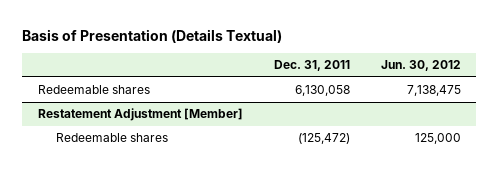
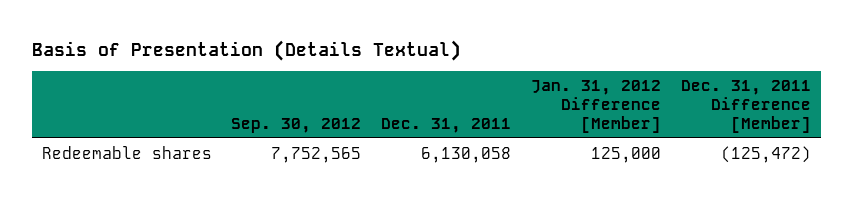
- | Dec. 31, 2011 | Jun. 30, 2012
+ | Sep. 30, 2012 | Dec. 31, 2011 | Jan. 31, 2012 Difference [Member] | Dec. 31, 2011 Difference [Member]
- Restatement Adjustment [Member]
- Redeemable shares | (125,472) | 125,000

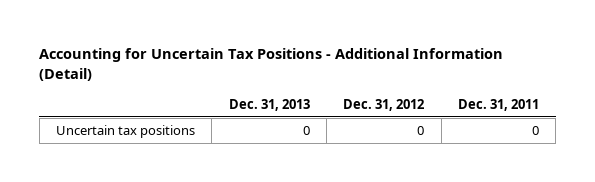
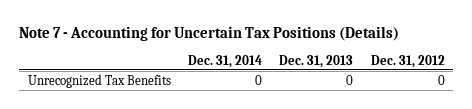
- Accounting for Uncertain Tax Positions - Additional Information (Detail)
+ Note 7 - Accounting for Uncertain Tax Positions (Details)
- | Dec. 31, 2013 | Dec. 31, 2012 | Dec. 31, 2011
+ | Dec. 31, 2014 | Dec. 31, 2013 | Dec. 31, 2012
- Uncertain tax positions | 0 | 0 | 0
+ Unrecognized Tax Benefits | 0 | 0 | 0

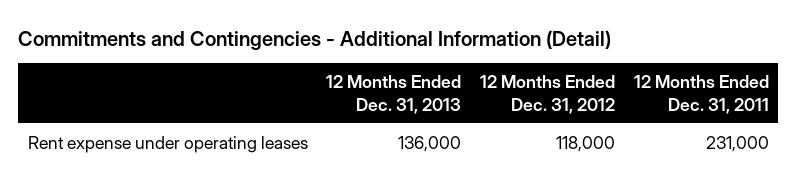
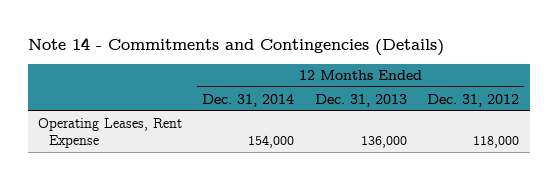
- Commitments and Contingencies - Additional Information (Detail)
+ Note 14 - Commitments and Contingencies (Details)
- | 12 Months Ended Dec. 31, 2013 | 12 Months Ended Dec. 31, 2012 | 12 Months Ended Dec. 31, 2011
+ | 12 Months Ended Dec. 31, 2014 | 12 Months Ended Dec. 31, 2013 | 12 Months Ended Dec. 31, 2012
- Rent expense under operating leases | 136,000 | 118,000 | 231,000
+ Operating Leases, Rent Expense | 154,000 | 136,000 | 118,000

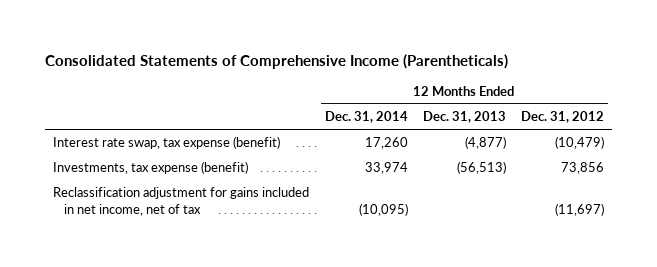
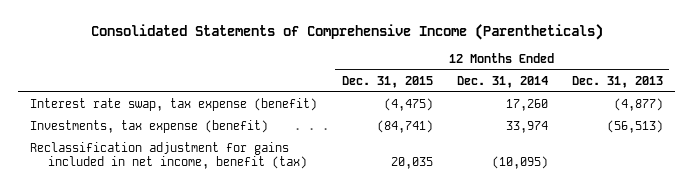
- | 12 Months Ended Dec. 31, 2014 | 12 Months Ended Dec. 31, 2013 | 12 Months Ended Dec. 31, 2012
+ | 12 Months Ended Dec. 31, 2015 | 12 Months Ended Dec. 31, 2014 | 12 Months Ended Dec. 31, 2013
- Reclassification adjustment for gains included in net income, net of tax | (10,095) | | (11,697)
+ Reclassification adjustment for gains included in net income, benefit (tax) | 20,035 | (10,095) |

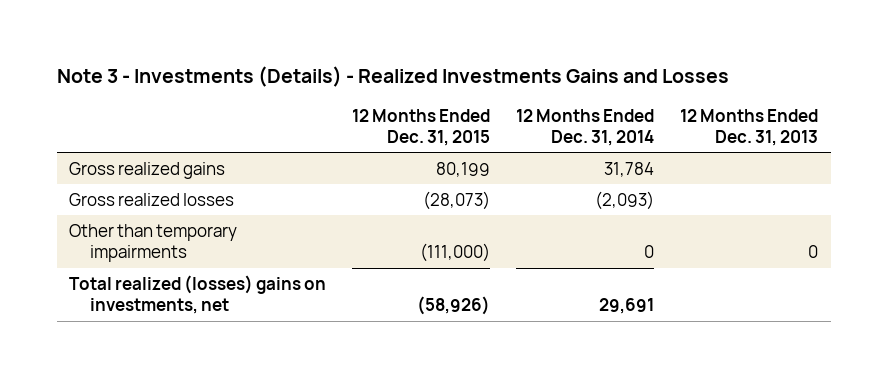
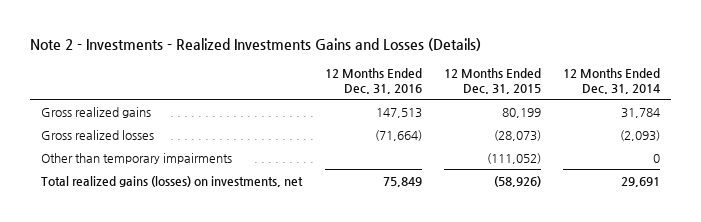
- Note 3 - Investments (Details) - Realized Investments Gains and Losses
+ Note 2 - Investments - Realized Investments Gains and Losses (Details)
- | 12 Months Ended Dec. 31, 2015 | 12 Months Ended Dec. 31, 2014 | 12 Months Ended Dec. 31, 2013
+ | 12 Months Ended Dec. 31, 2016 | 12 Months Ended Dec. 31, 2015 | 12 Months Ended Dec. 31, 2014
- Other than temporary impairments | (111,000) | 0 | 0
- Total realized (losses) gains on investments, net | (58,926) | 29,691 |
+ Other than temporary impairments | | (111,052) | 0
+ Total realized gains (losses) on investments, net | 75,849 | (58,926) | 29,691

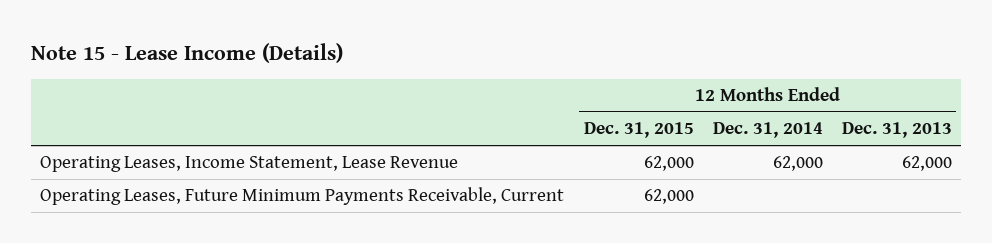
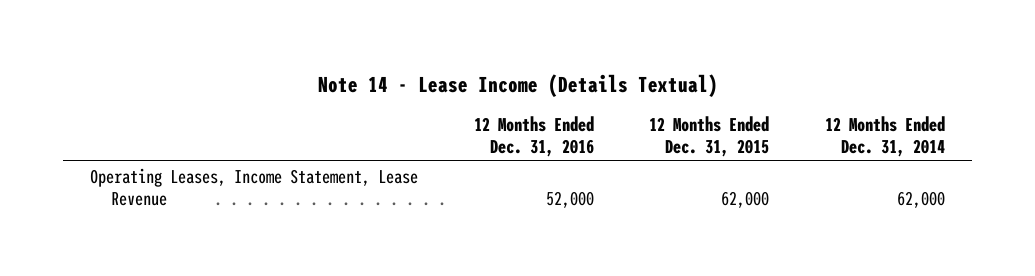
- Note 15 - Lease Income (Details)
+ Note 14 - Lease Income (Details Textual)
- | 12 Months Ended Dec. 31, 2015 | 12 Months Ended Dec. 31, 2014 | 12 Months Ended Dec. 31, 2013
+ | 12 Months Ended Dec. 31, 2016 | 12 Months Ended Dec. 31, 2015 | 12 Months Ended Dec. 31, 2014
- Operating Leases, Future Minimum Payments Receivable, Current | 62,000 | |

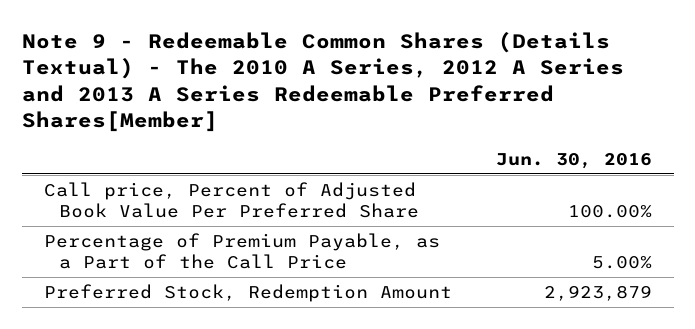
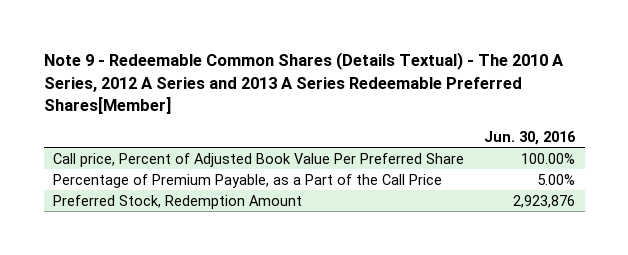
- Preferred Stock, Redemption Amount | 2,923,879
+ Preferred Stock, Redemption Amount | 2,923,876

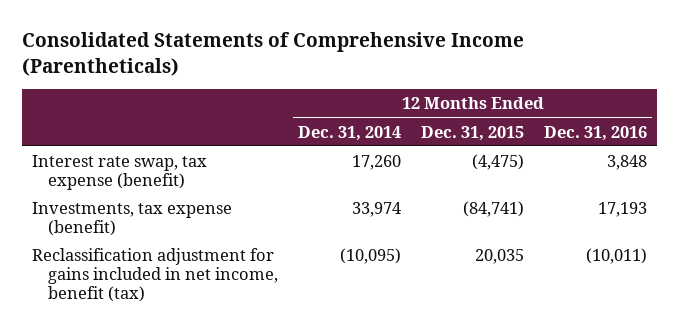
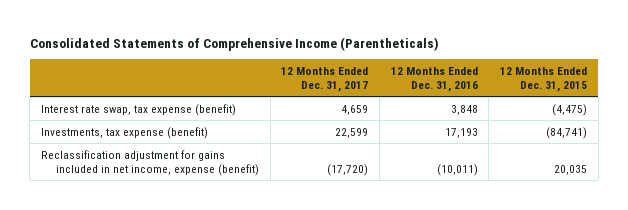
- | 12 Months Ended Dec. 31, 2014 | 12 Months Ended Dec. 31, 2015 | 12 Months Ended Dec. 31, 2016
+ | 12 Months Ended Dec. 31, 2017 | 12 Months Ended Dec. 31, 2016 | 12 Months Ended Dec. 31, 2015
- Reclassification adjustment for gains included in net income, benefit (tax) | (10,095) | 20,035 | (10,011)
+ Reclassification adjustment for gains included in net income, expense (benefit) | (17,720) | (10,011) | 20,035

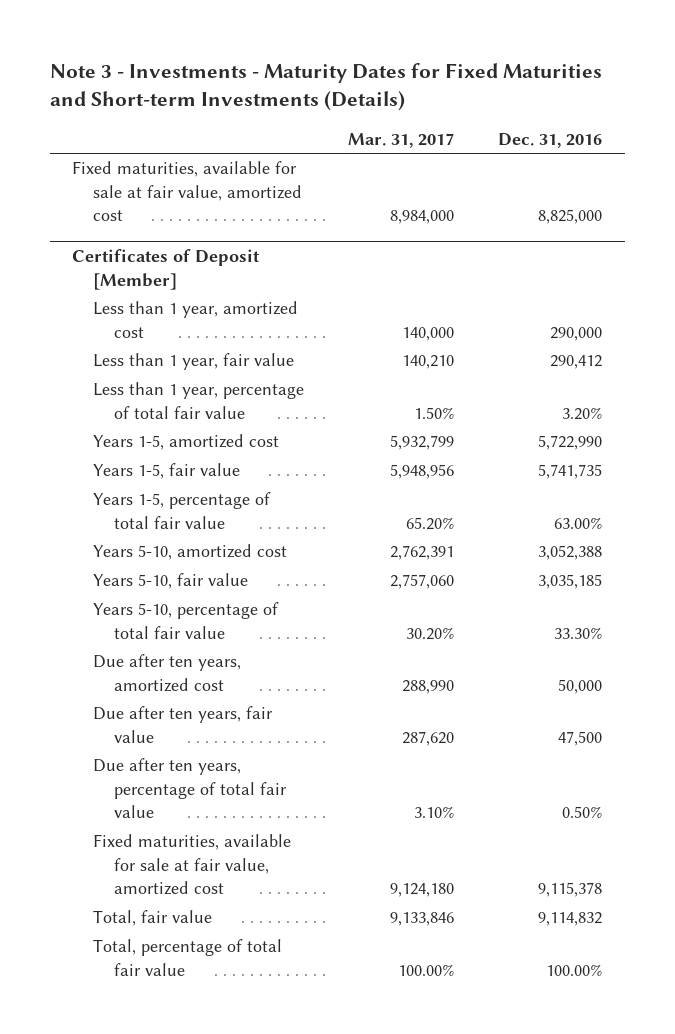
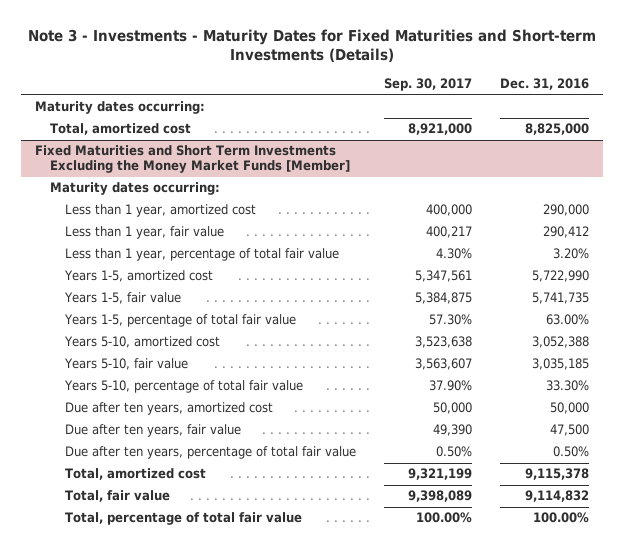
- | Mar. 31, 2017 | Dec. 31, 2016
+ | Sep. 30, 2017 | Dec. 31, 2016
- Fixed maturities, available for sale at fair value, amortized cost | 8,984,000 | 8,825,000
- Certificates of Deposit [Member]
+ Maturity dates occurring:
+ Total, amortized cost | 8,921,000 | 8,825,000
+ Fixed Maturities and Short Term Investments Excluding the Money Market Funds [Member]
+ Maturity dates occurring:
- Fixed maturities, available for sale at fair value, amortized cost | 9,124,180 | 9,115,378
+ Total, amortized cost | 9,321,199 | 9,115,378

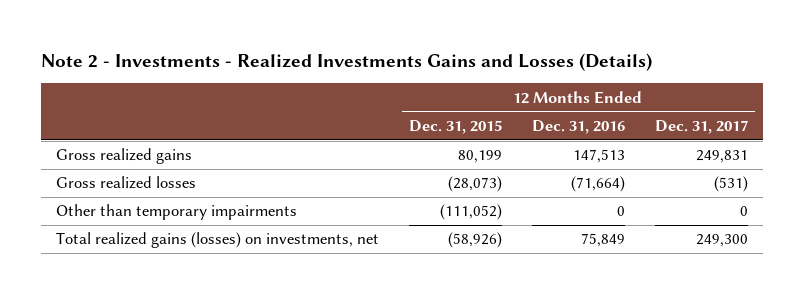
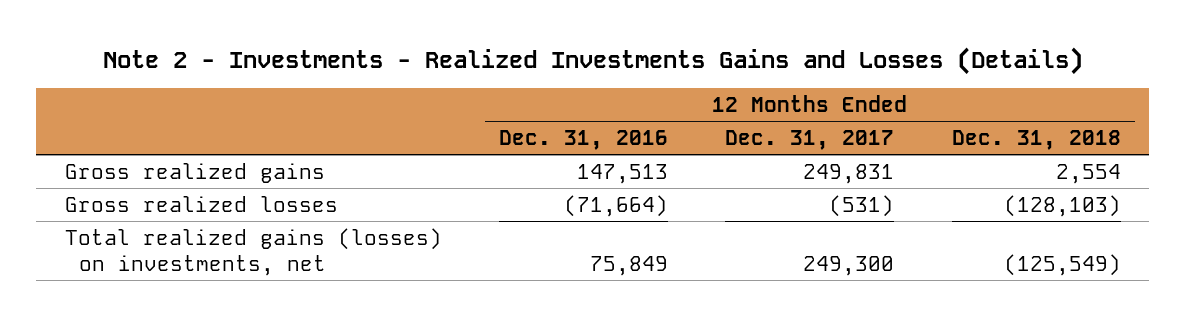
- | 12 Months Ended Dec. 31, 2015 | 12 Months Ended Dec. 31, 2016 | 12 Months Ended Dec. 31, 2017
+ | 12 Months Ended Dec. 31, 2016 | 12 Months Ended Dec. 31, 2017 | 12 Months Ended Dec. 31, 2018
- Other than temporary impairments | (111,052) | 0 | 0

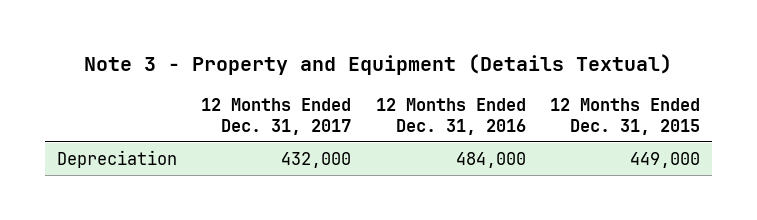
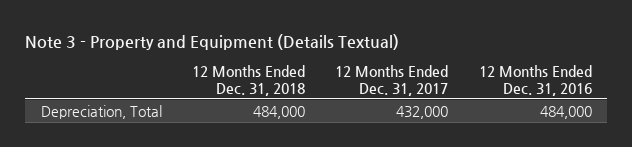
- | 12 Months Ended Dec. 31, 2017 | 12 Months Ended Dec. 31, 2016 | 12 Months Ended Dec. 31, 2015
+ | 12 Months Ended Dec. 31, 2018 | 12 Months Ended Dec. 31, 2017 | 12 Months Ended Dec. 31, 2016
- Depreciation | 432,000 | 484,000 | 449,000
+ Depreciation, Total | 484,000 | 432,000 | 484,000

